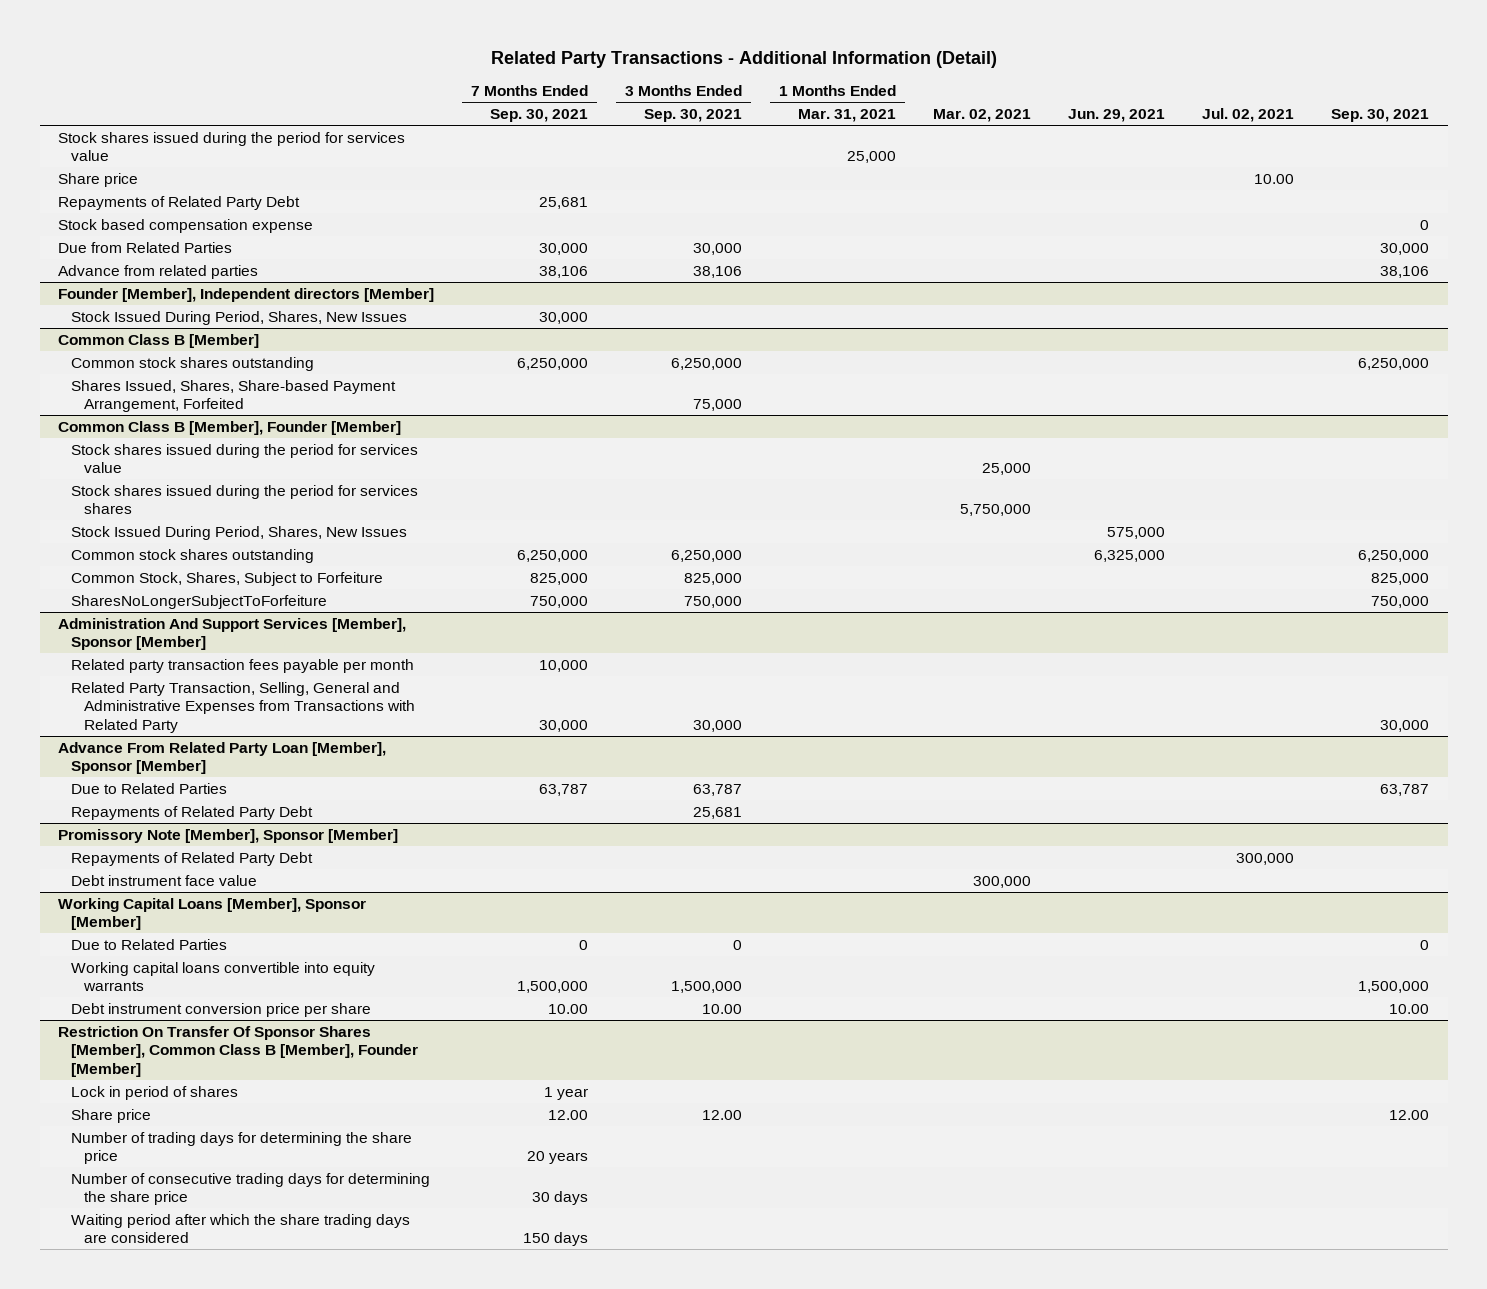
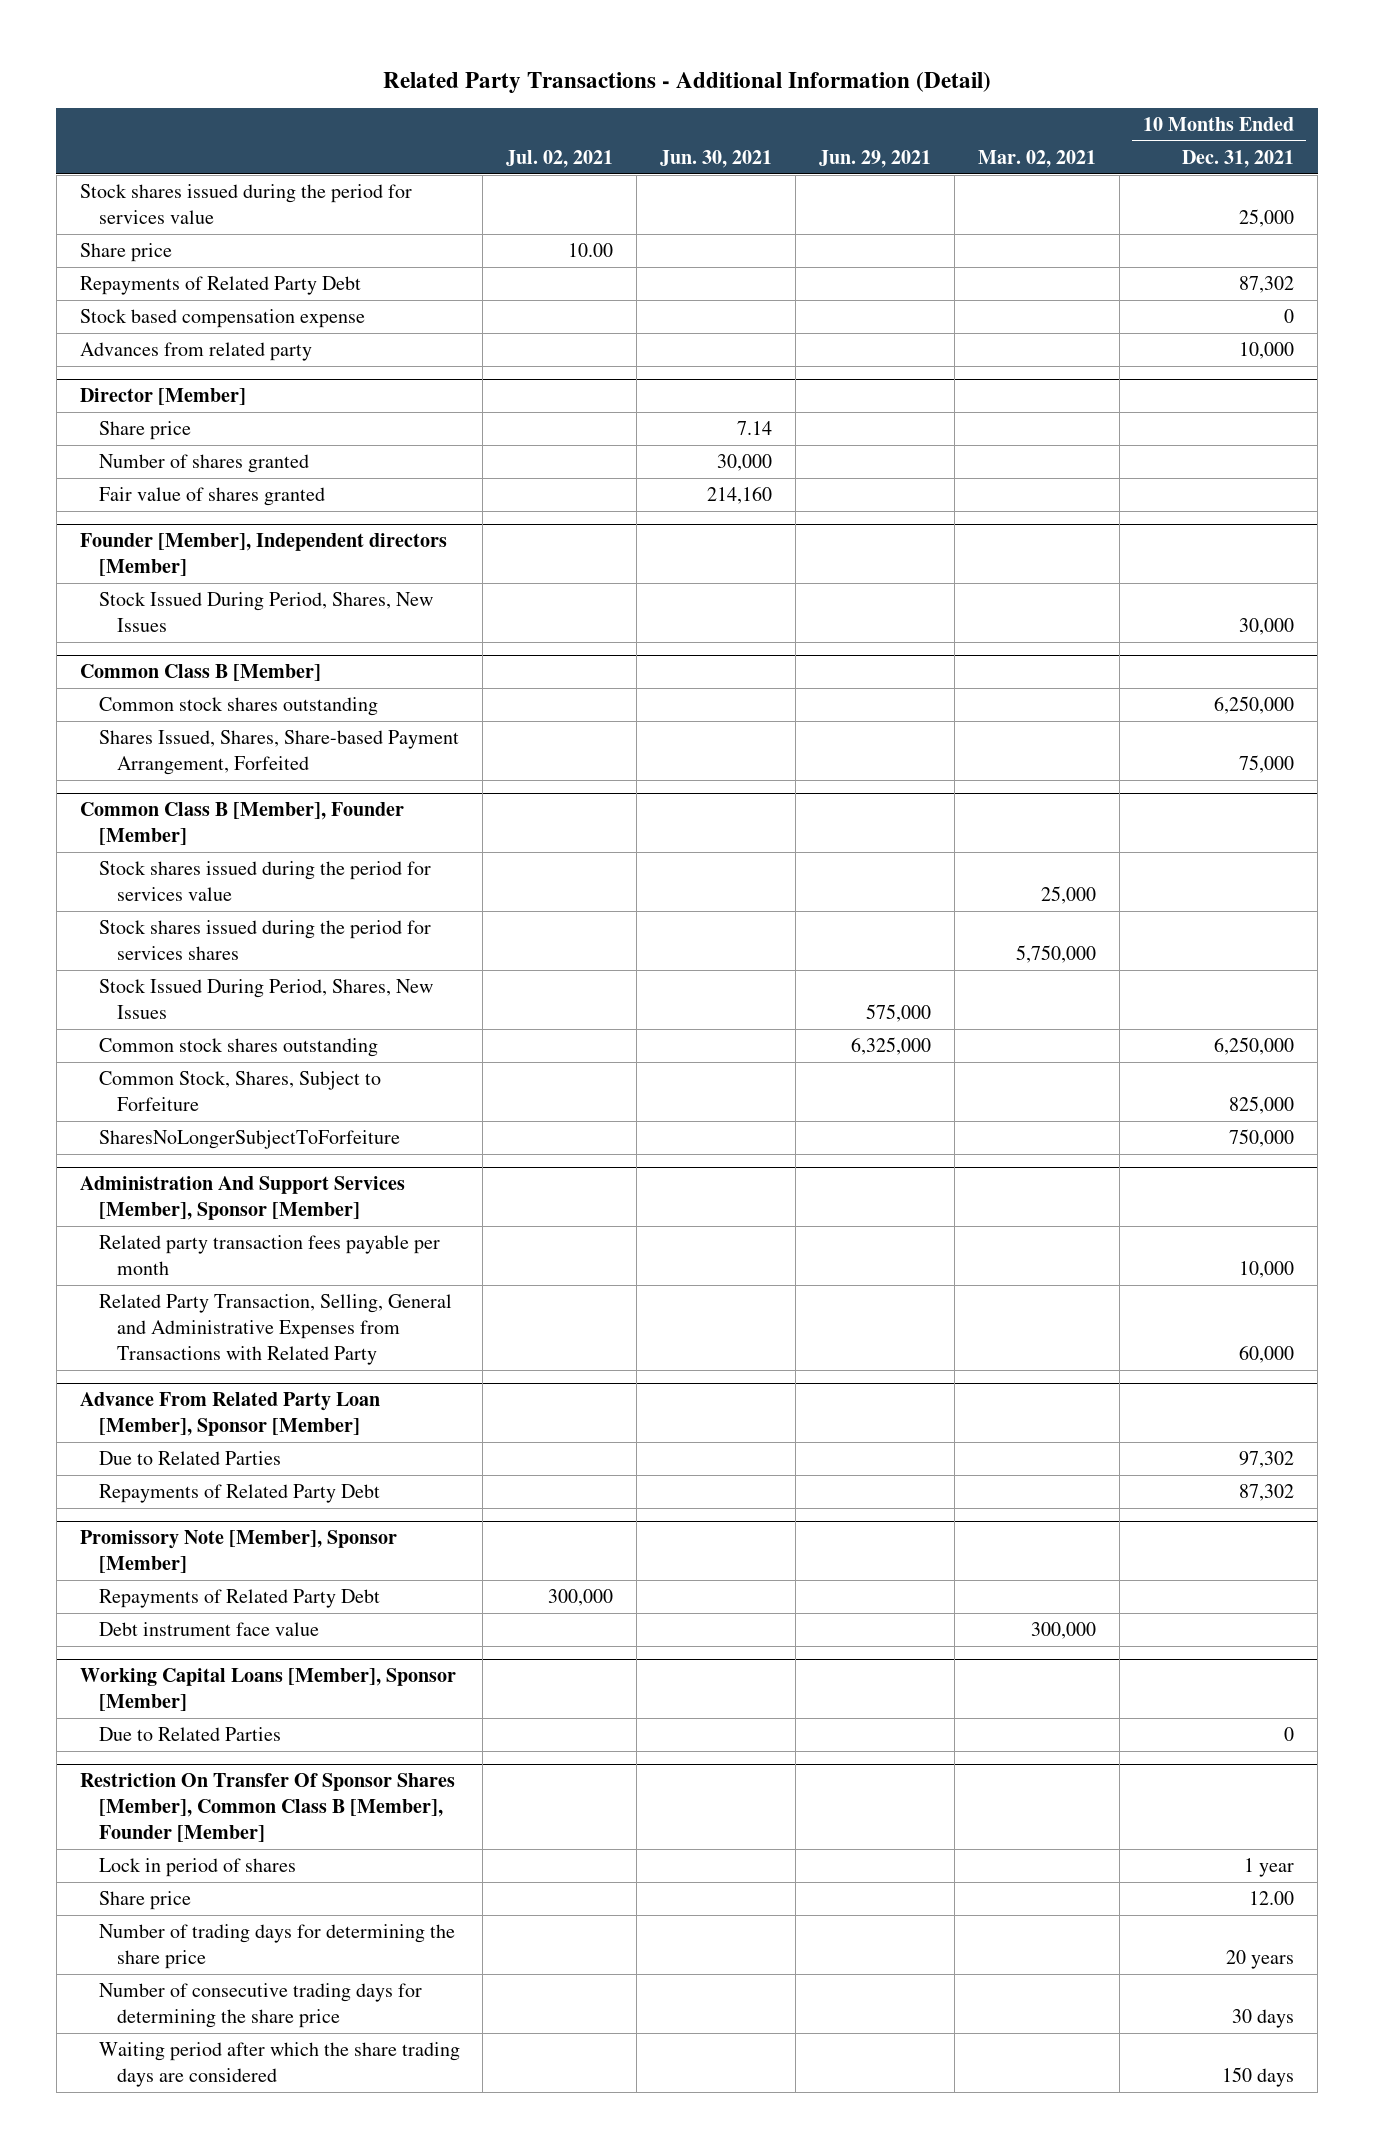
- | 7 Months Ended Sep. 30, 2021 | 3 Months Ended Sep. 30, 2021 | 1 Months Ended Mar. 31, 2021 | Mar. 02, 2021 | Jun. 29, 2021 | Jul. 02, 2021 | Sep. 30, 2021
+ | Jul. 02, 2021 | Jun. 30, 2021 | Jun. 29, 2021 | Mar. 02, 2021 | 10 Months Ended Dec. 31, 2021
- Due from Related Parties | 30,000 | 30,000 | | | | | 30,000
- Advance from related parties | 38,106 | 38,106 | | | | | 38,106
+ Advances from related party | | | | | 10,000
+ Director [Member]
+ Share price | | 7.14 | | |
+ Number of shares granted | | 30,000 | | |
+ Fair value of shares granted | | 214,160 | | |
@ Working Capital Loans [Member], Sponsor [Member]
- Working capital loans convertible into equity warrants | 1,500,000 | 1,500,000 | | | | | 1,500,000
- Debt instrument conversion price per share | 10.00 | 10.00 | | | | | 10.00

